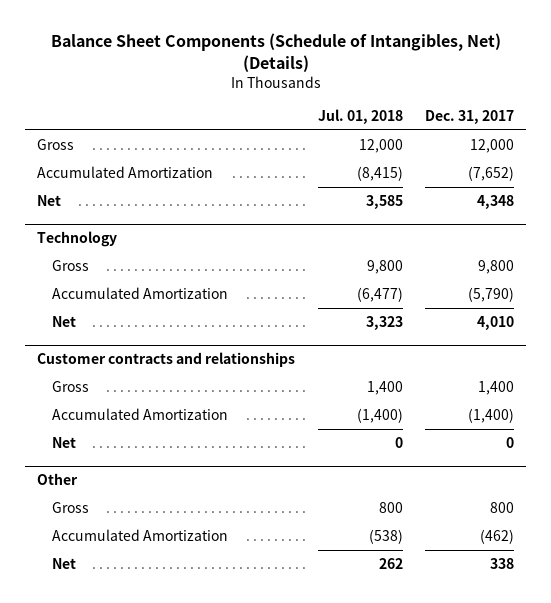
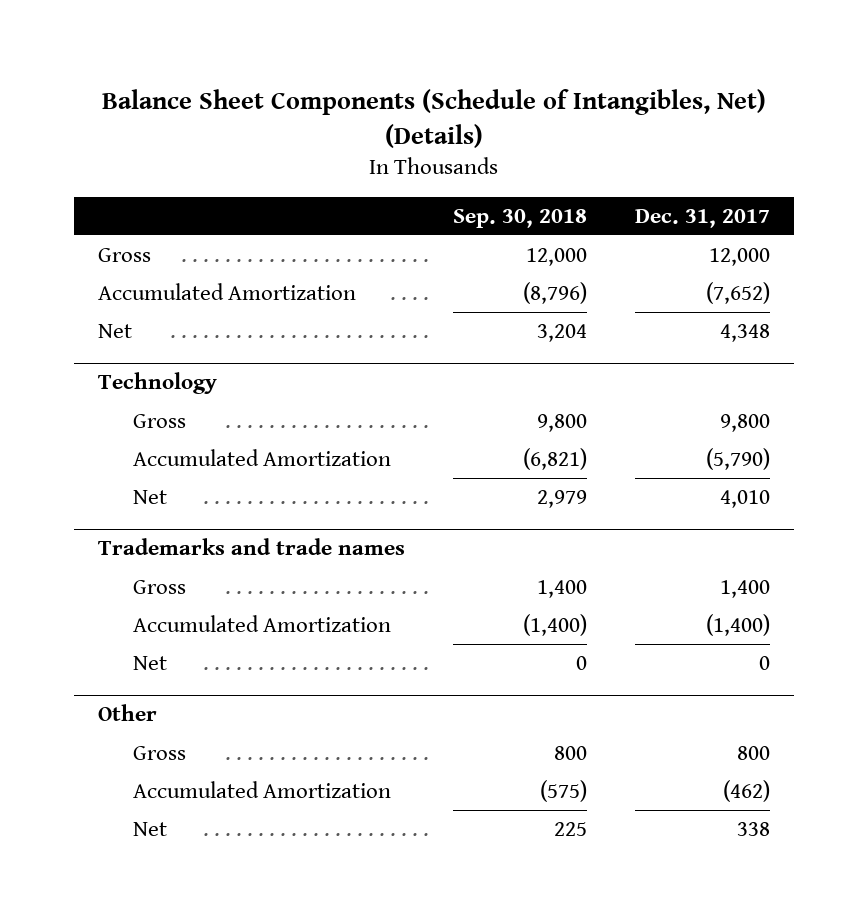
- | Jul. 01, 2018 | Dec. 31, 2017
+ | Sep. 30, 2018 | Dec. 31, 2017
- Customer contracts and relationships
+ Trademarks and trade names

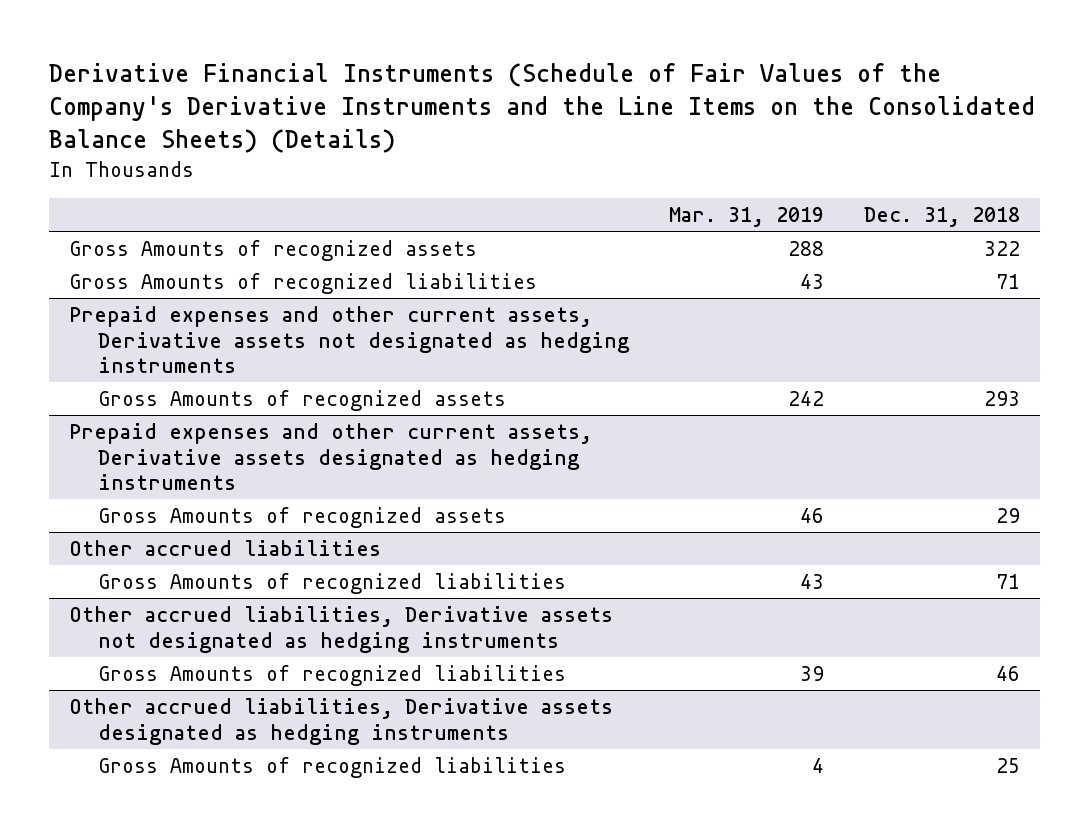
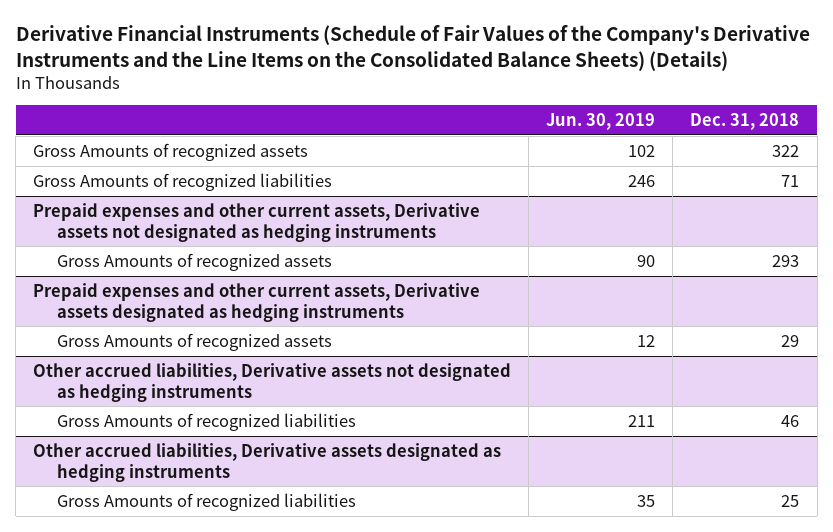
- | Mar. 31, 2019 | Dec. 31, 2018
+ | Jun. 30, 2019 | Dec. 31, 2018
- Other accrued liabilities
- Gross Amounts of recognized liabilities | 43 | 71

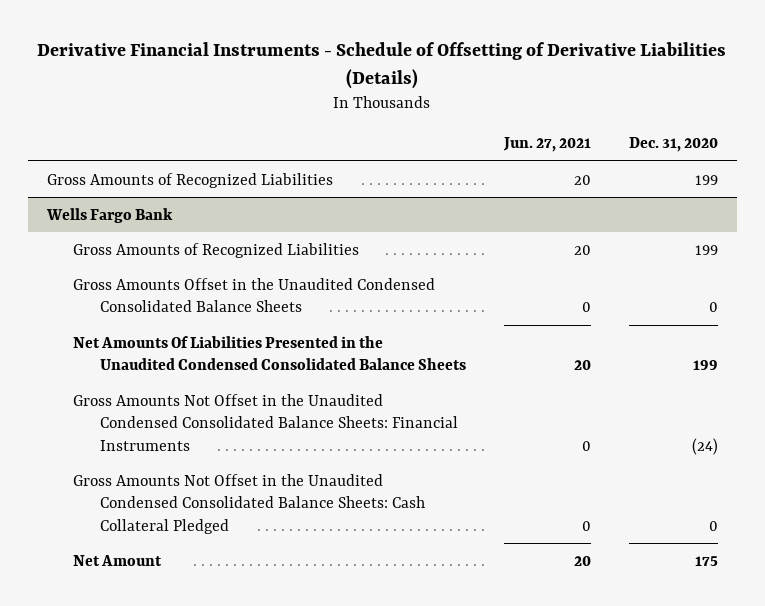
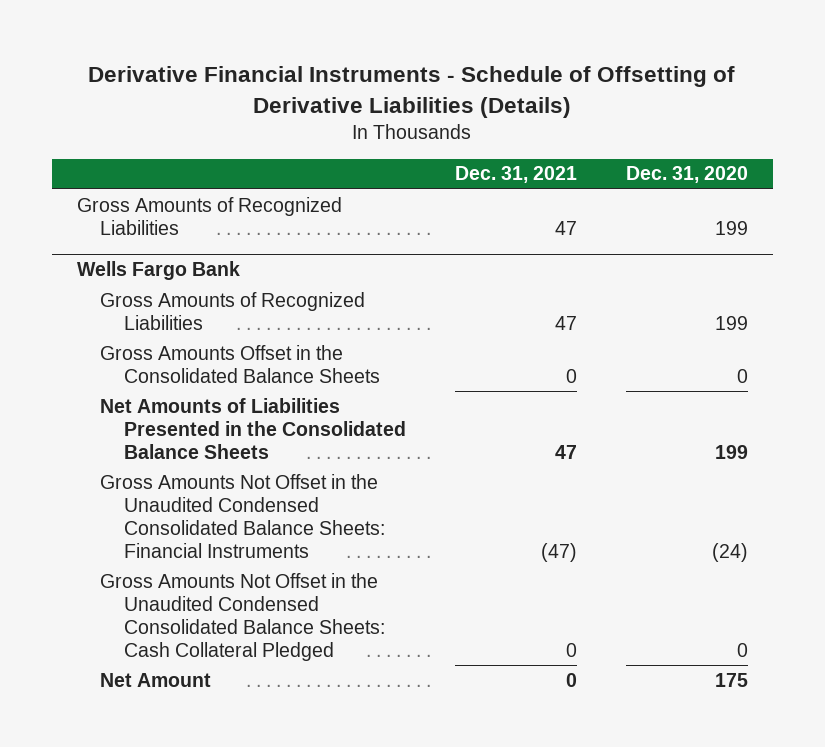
- | Jun. 27, 2021 | Dec. 31, 2020
+ | Dec. 31, 2021 | Dec. 31, 2020
@ Wells Fargo Bank
- Gross Amounts Offset in the Unaudited Condensed Consolidated Balance Sheets | 0 | 0
- Net Amounts Of Liabilities Presented in the Unaudited Condensed Consolidated Balance Sheets | 20 | 199
+ Gross Amounts Offset in the Consolidated Balance Sheets | 0 | 0
+ Net Amounts of Liabilities Presented in the Consolidated Balance Sheets | 47 | 199

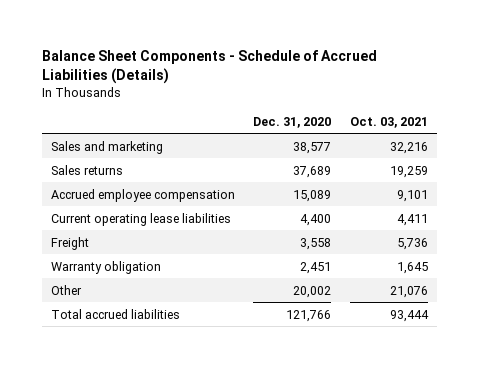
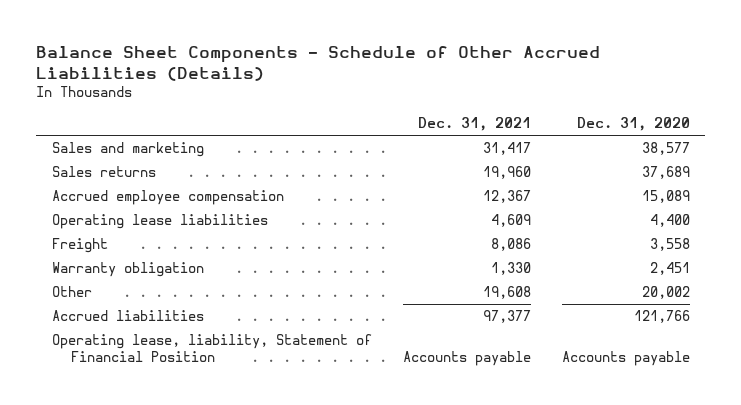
- Balance Sheet Components - Schedule of Accrued Liabilities (Details)
+ Balance Sheet Components - Schedule of Other Accrued Liabilities (Details)
- | Dec. 31, 2020 | Oct. 03, 2021
+ | Dec. 31, 2021 | Dec. 31, 2020
- Current operating lease liabilities | 4,400 | 4,411
+ Operating lease liabilities | 4,609 | 4,400
- Total accrued liabilities | 121,766 | 93,444
+ Accrued liabilities | 97,377 | 121,766
+ Operating lease, liability, Statement of Financial Position | Accounts payable | Accounts payable

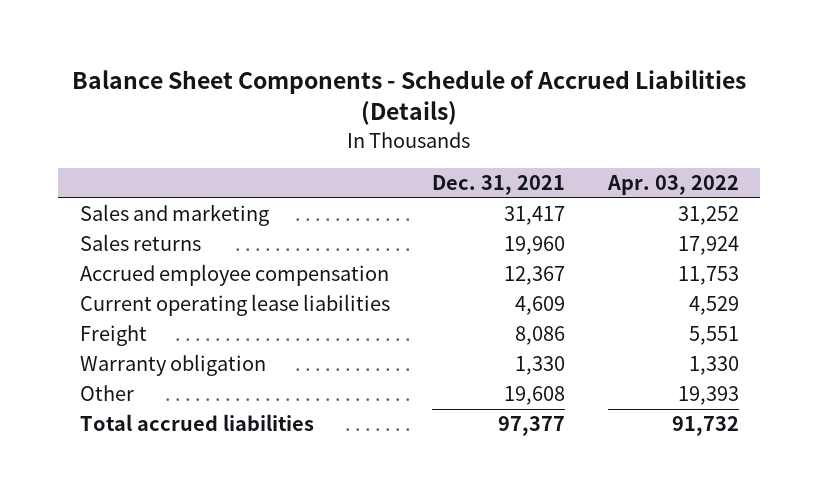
- Balance Sheet Components - Schedule of Other Accrued Liabilities (Details)
+ Balance Sheet Components - Schedule of Accrued Liabilities (Details)
- | Dec. 31, 2021 | Dec. 31, 2020
+ | Dec. 31, 2021 | Apr. 03, 2022
- Operating lease liabilities | 4,609 | 4,400
+ Current operating lease liabilities | 4,609 | 4,529
- Accrued liabilities | 97,377 | 121,766
- Operating lease, liability, Statement of Financial Position | Accounts payable | Accounts payable
+ Total accrued liabilities | 97,377 | 91,732

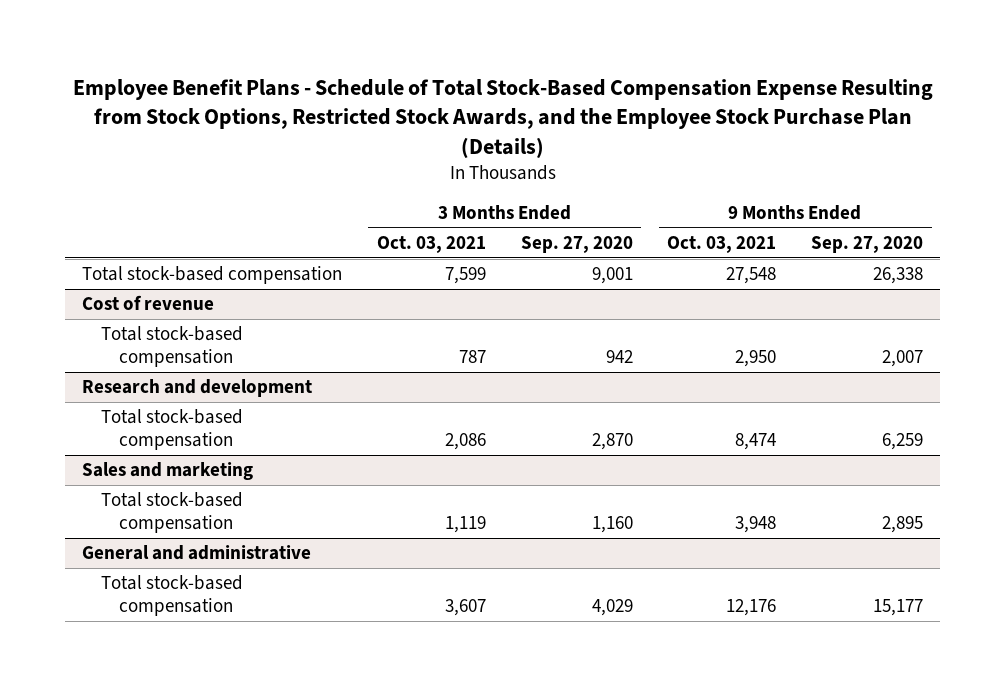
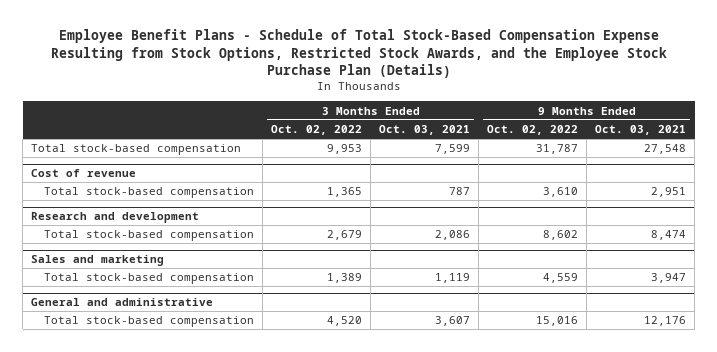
- | 3 Months Ended Oct. 03, 2021 | 3 Months Ended Sep. 27, 2020 | 9 Months Ended Oct. 03, 2021 | 9 Months Ended Sep. 27, 2020
+ | 3 Months Ended Oct. 02, 2022 | 3 Months Ended Oct. 03, 2021 | 9 Months Ended Oct. 02, 2022 | 9 Months Ended Oct. 03, 2021
@ Cost of revenue
- Total stock-based compensation | 787 | 942 | 2,950 | 2,007
+ Total stock-based compensation | 1,365 | 787 | 3,610 | 2,951
@ Sales and marketing
- Total stock-based compensation | 1,119 | 1,160 | 3,948 | 2,895
+ Total stock-based compensation | 1,389 | 1,119 | 4,559 | 3,947

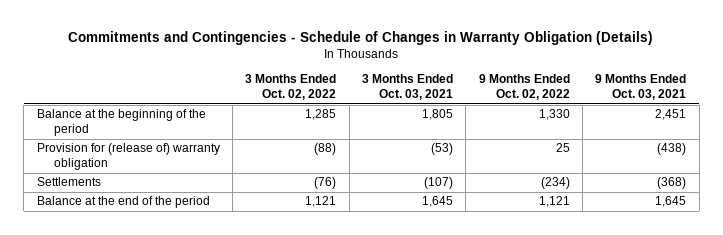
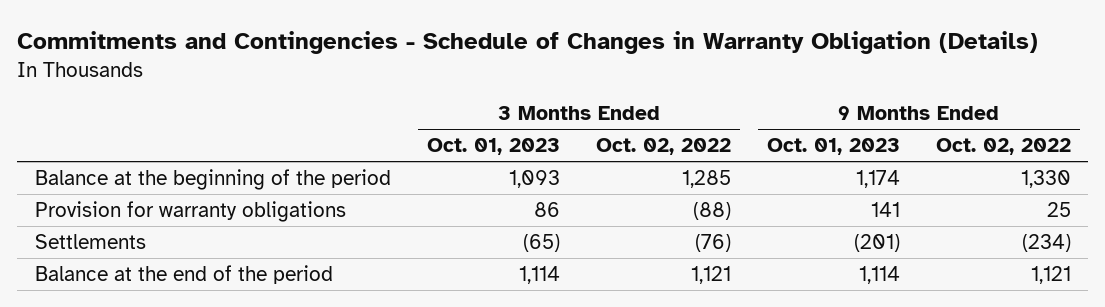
- | 3 Months Ended Oct. 02, 2022 | 3 Months Ended Oct. 03, 2021 | 9 Months Ended Oct. 02, 2022 | 9 Months Ended Oct. 03, 2021
+ | 3 Months Ended Oct. 01, 2023 | 3 Months Ended Oct. 02, 2022 | 9 Months Ended Oct. 01, 2023 | 9 Months Ended Oct. 02, 2022
- Provision for (release of) warranty obligation | (88) | (53) | 25 | (438)
+ Provision for warranty obligations | 86 | (88) | 141 | 25

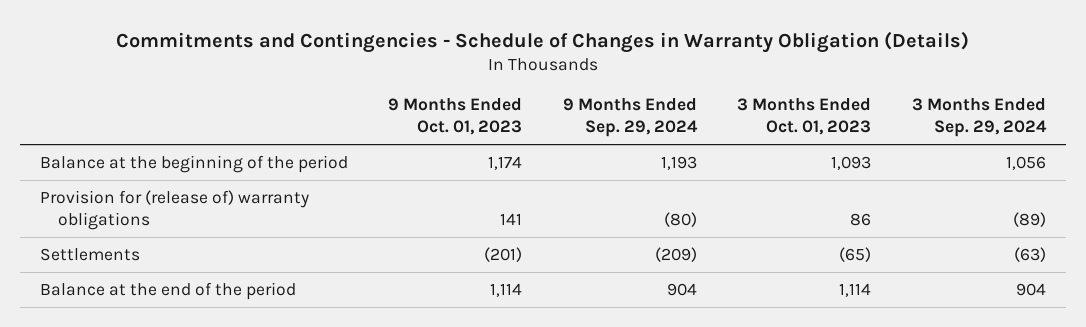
- | 3 Months Ended Oct. 01, 2023 | 3 Months Ended Oct. 02, 2022 | 9 Months Ended Oct. 01, 2023 | 9 Months Ended Oct. 02, 2022
+ | 9 Months Ended Oct. 01, 2023 | 9 Months Ended Sep. 29, 2024 | 3 Months Ended Oct. 01, 2023 | 3 Months Ended Sep. 29, 2024
- Provision for warranty obligations | 86 | (88) | 141 | 25
+ Provision for (release of) warranty obligations | 141 | (80) | 86 | (89)

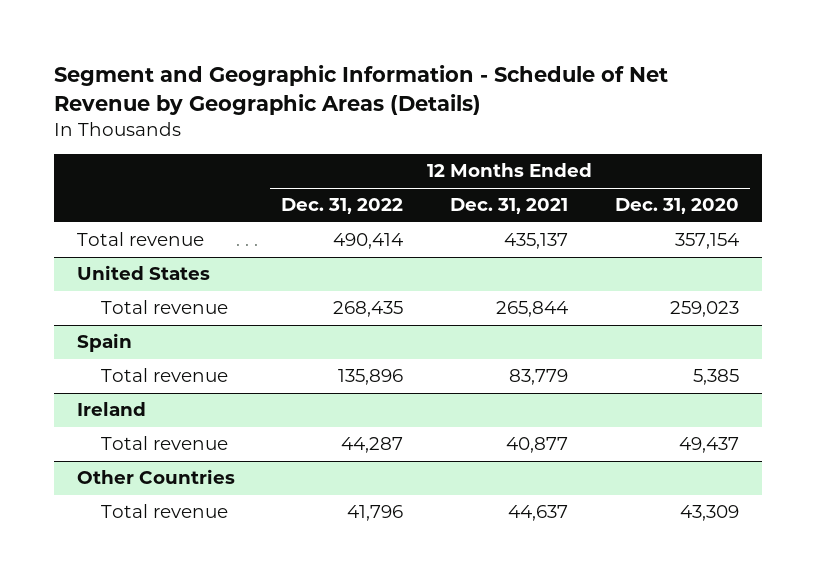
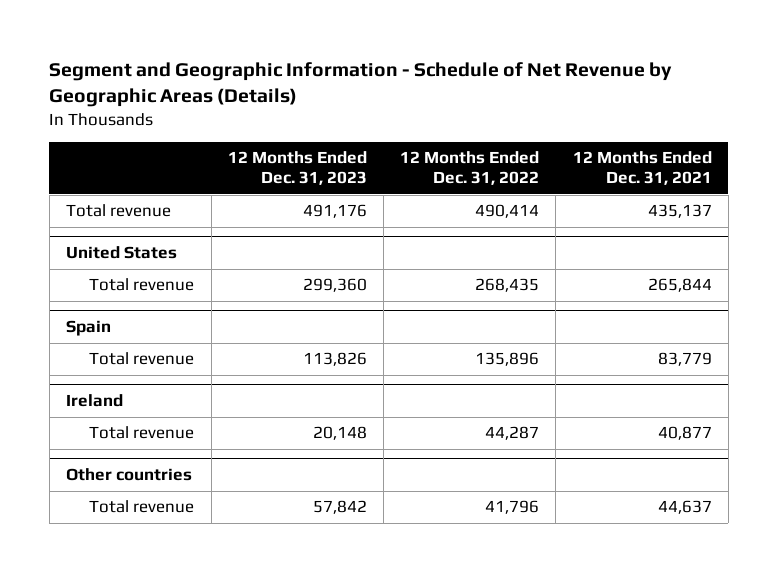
- | 12 Months Ended Dec. 31, 2022 | 12 Months Ended Dec. 31, 2021 | 12 Months Ended Dec. 31, 2020
+ | 12 Months Ended Dec. 31, 2023 | 12 Months Ended Dec. 31, 2022 | 12 Months Ended Dec. 31, 2021
- Other Countries
+ Other countries

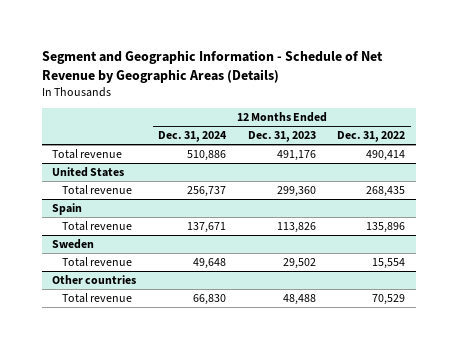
- | 12 Months Ended Dec. 31, 2023 | 12 Months Ended Dec. 31, 2022 | 12 Months Ended Dec. 31, 2021
+ | 12 Months Ended Dec. 31, 2024 | 12 Months Ended Dec. 31, 2023 | 12 Months Ended Dec. 31, 2022
- Ireland
- Total revenue | 20,148 | 44,287 | 40,877
+ Sweden
+ Total revenue | 49,648 | 29,502 | 15,554
@ Other countries
- Total revenue | 57,842 | 41,796 | 44,637
+ Total revenue | 66,830 | 48,488 | 70,529

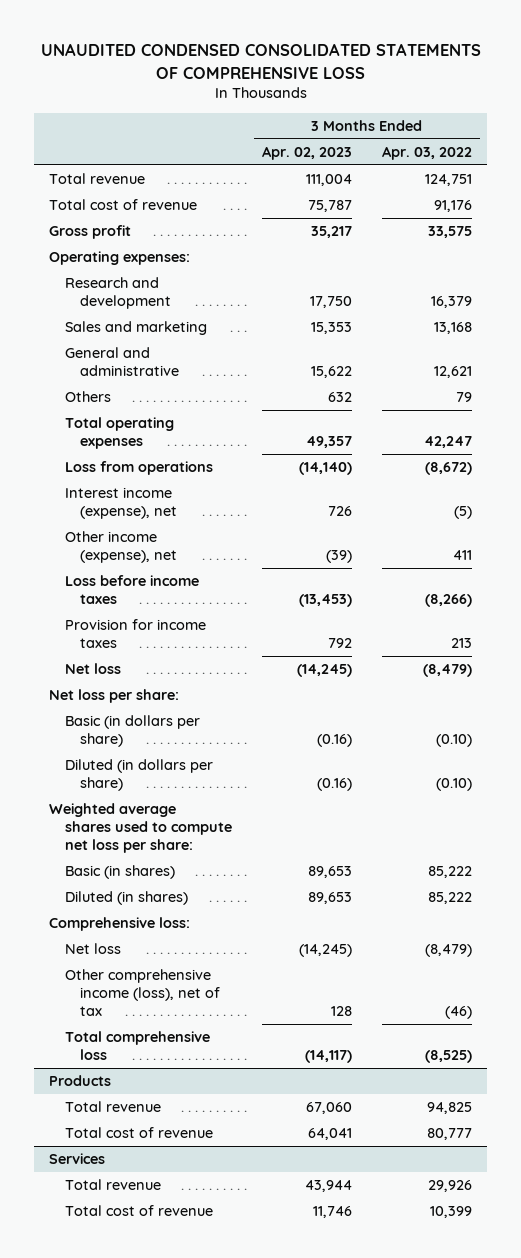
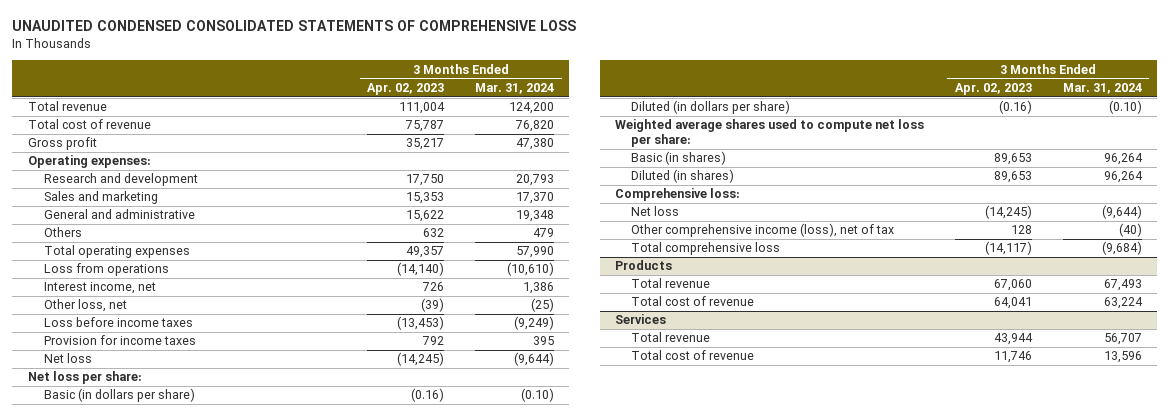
- | 3 Months Ended Apr. 02, 2023 | 3 Months Ended Apr. 03, 2022
+ | 3 Months Ended Apr. 02, 2023 | 3 Months Ended Mar. 31, 2024
- Interest income (expense), net | 726 | (5)
- Other income (expense), net | (39) | 411
+ Interest income, net | 726 | 1,386
+ Other loss, net | (39) | (25)

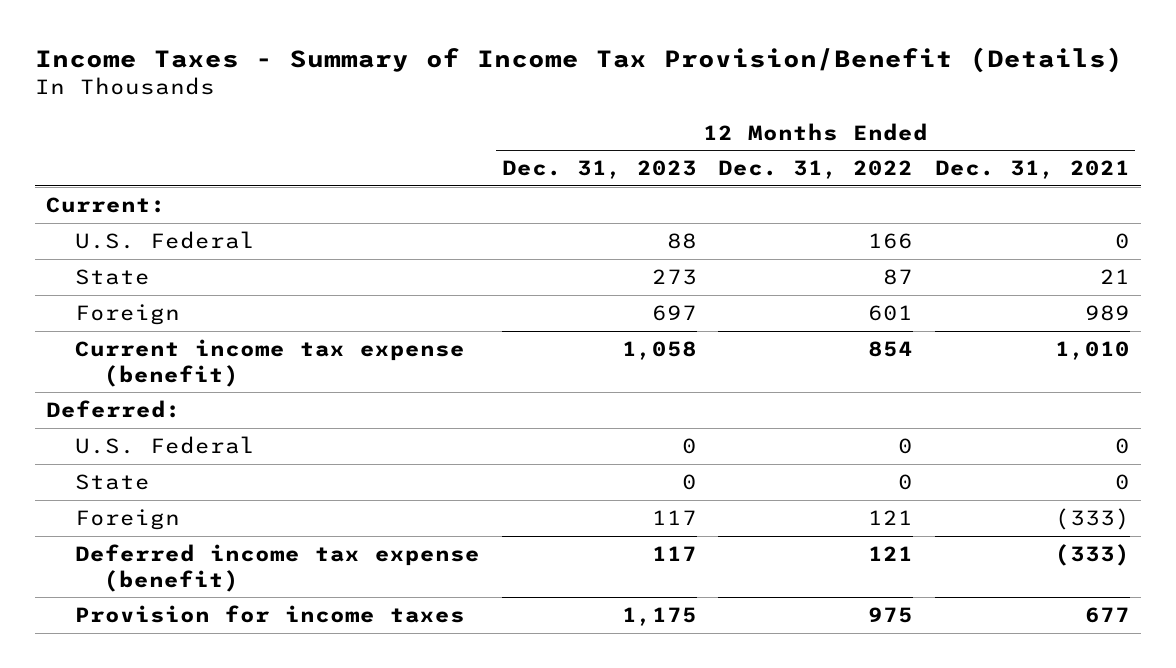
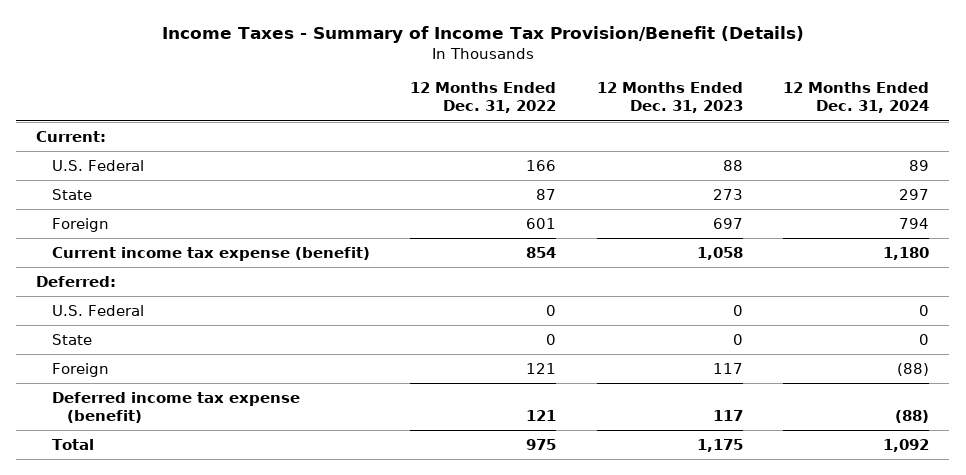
- | 12 Months Ended Dec. 31, 2023 | 12 Months Ended Dec. 31, 2022 | 12 Months Ended Dec. 31, 2021
+ | 12 Months Ended Dec. 31, 2022 | 12 Months Ended Dec. 31, 2023 | 12 Months Ended Dec. 31, 2024
- Provision for income taxes | 1,175 | 975 | 677
+ Total | 975 | 1,175 | 1,092

